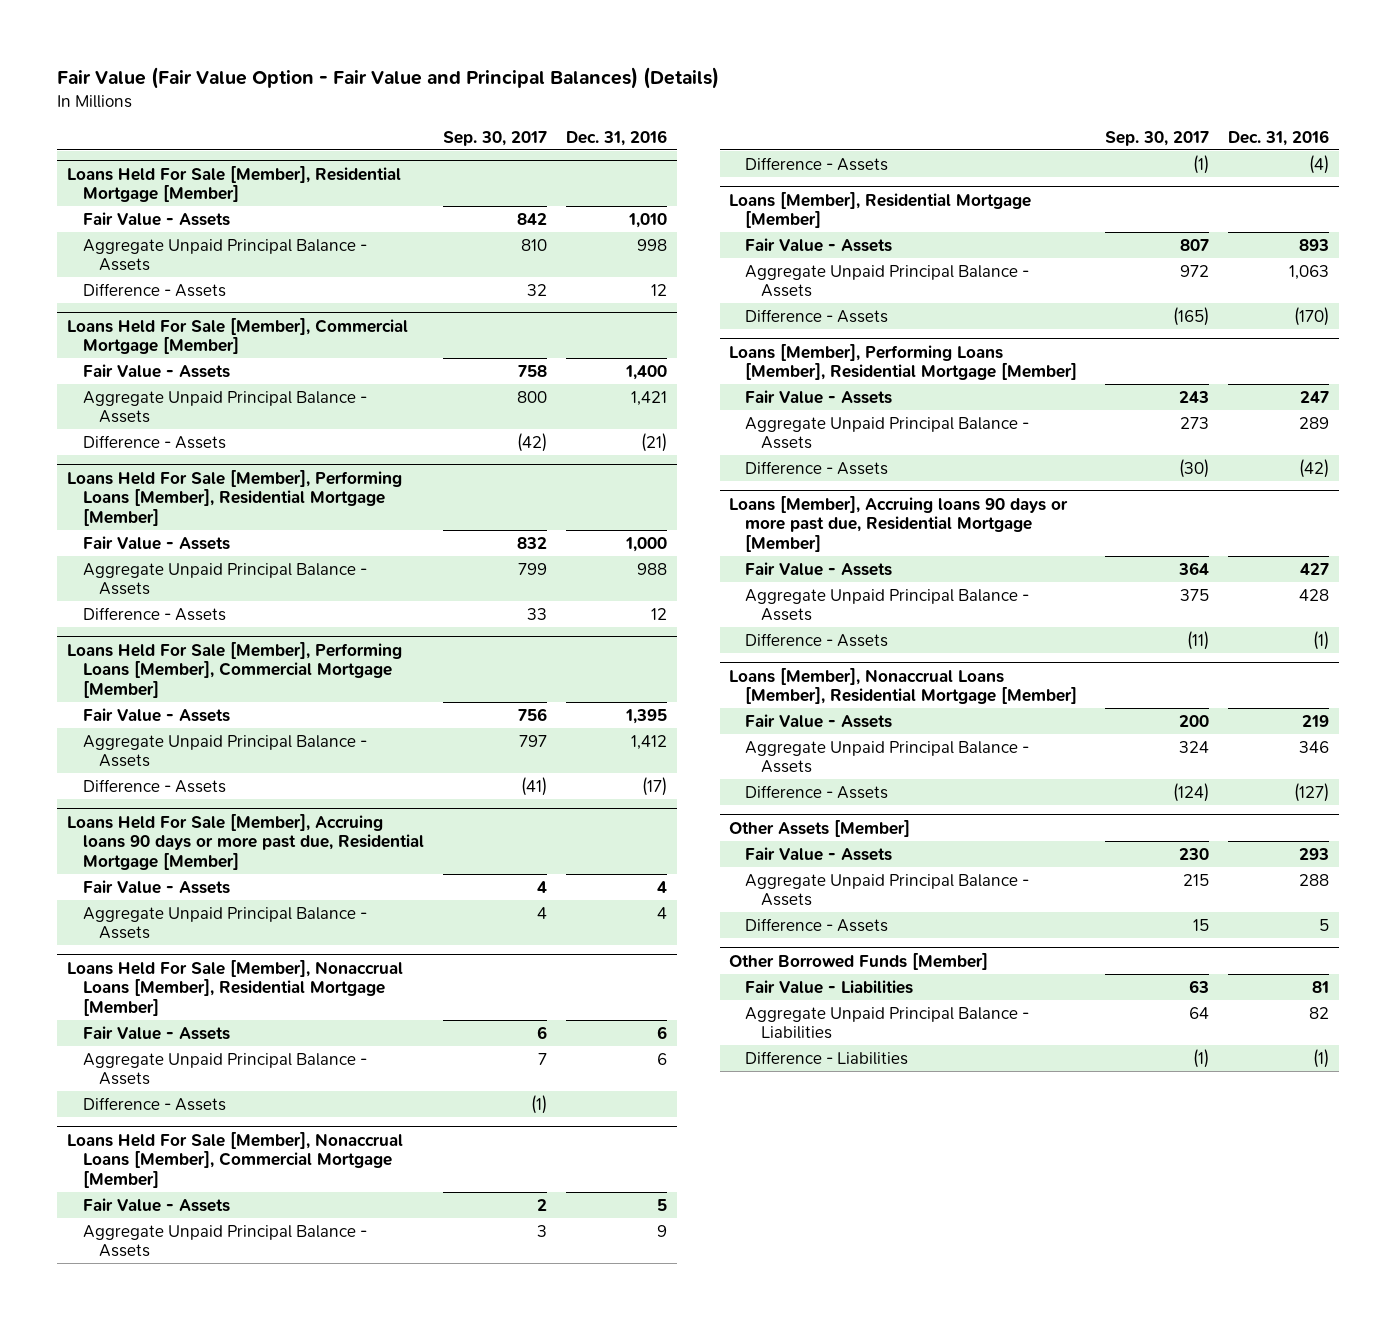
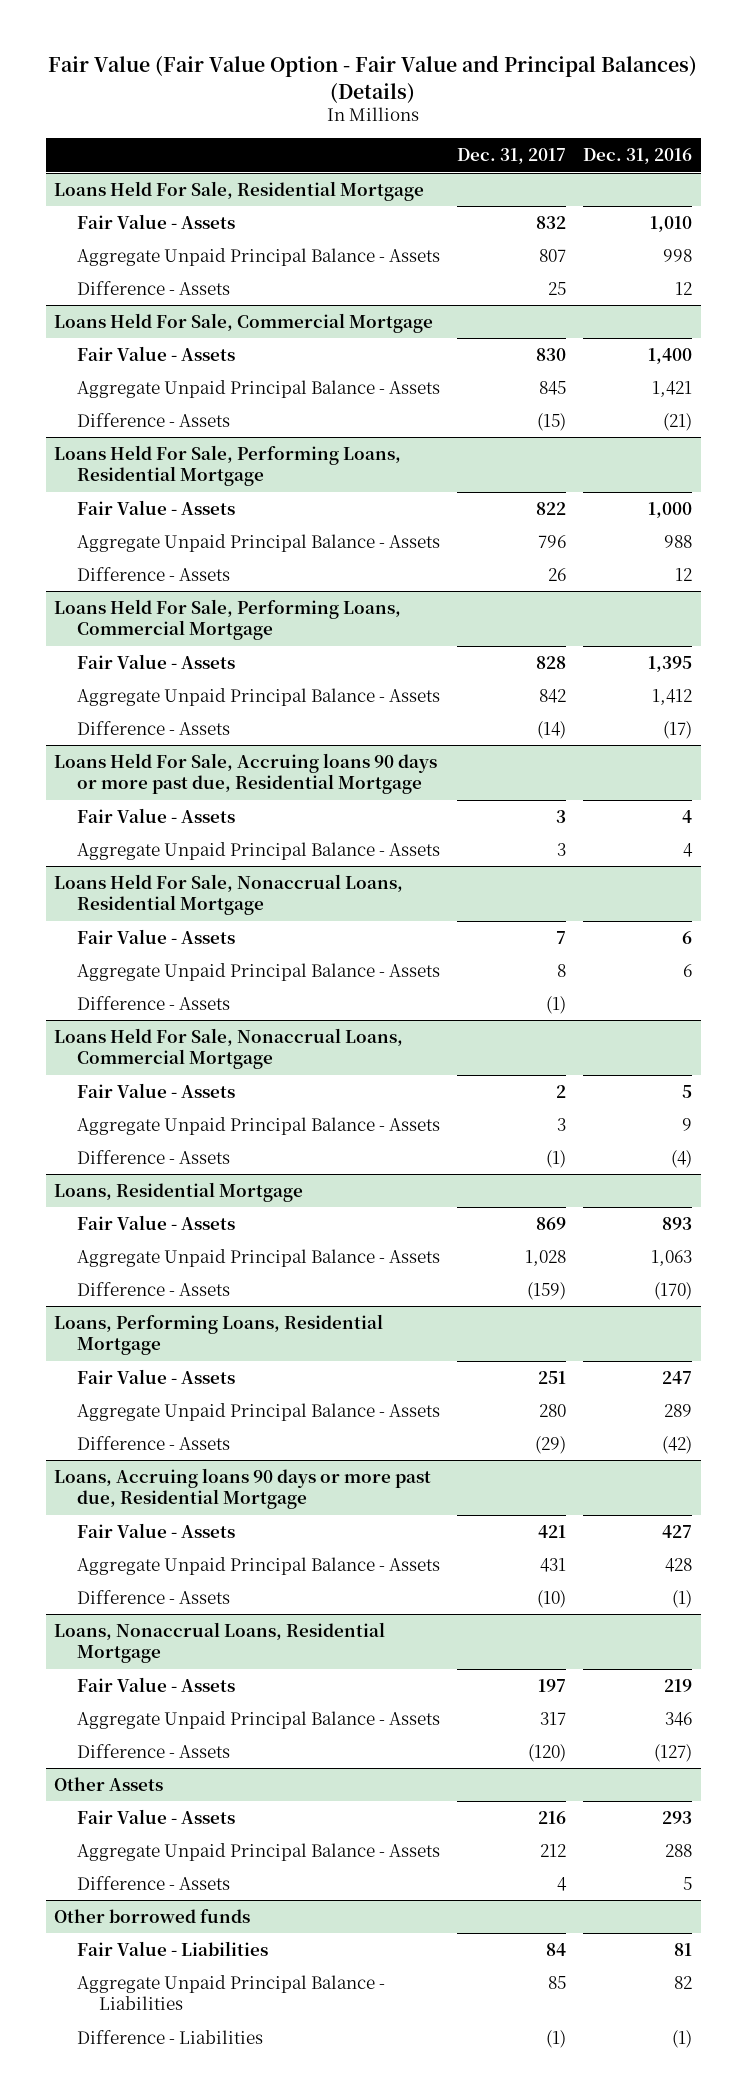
- | Sep. 30, 2017 | Dec. 31, 2016
+ | Dec. 31, 2017 | Dec. 31, 2016
- Loans Held For Sale [Member], Residential Mortgage [Member]
+ Loans Held For Sale, Residential Mortgage
- Loans Held For Sale [Member], Commercial Mortgage [Member]
+ Loans Held For Sale, Commercial Mortgage
- Loans Held For Sale [Member], Performing Loans [Member], Residential Mortgage [Member]
+ Loans Held For Sale, Performing Loans, Residential Mortgage
- Loans Held For Sale [Member], Performing Loans [Member], Commercial Mortgage [Member]
+ Loans Held For Sale, Performing Loans, Commercial Mortgage
- Loans Held For Sale [Member], Accruing loans 90 days or more past due, Residential Mortgage [Member]
+ Loans Held For Sale, Accruing loans 90 days or more past due, Residential Mortgage
- Loans Held For Sale [Member], Nonaccrual Loans [Member], Residential Mortgage [Member]
+ Loans Held For Sale, Nonaccrual Loans, Residential Mortgage
- Loans Held For Sale [Member], Nonaccrual Loans [Member], Commercial Mortgage [Member]
+ Loans Held For Sale, Nonaccrual Loans, Commercial Mortgage
- Loans [Member], Residential Mortgage [Member]
+ Loans, Residential Mortgage
- Loans [Member], Performing Loans [Member], Residential Mortgage [Member]
+ Loans, Performing Loans, Residential Mortgage
- Loans [Member], Accruing loans 90 days or more past due, Residential Mortgage [Member]
+ Loans, Accruing loans 90 days or more past due, Residential Mortgage
- Loans [Member], Nonaccrual Loans [Member], Residential Mortgage [Member]
+ Loans, Nonaccrual Loans, Residential Mortgage
- Other Assets [Member]
+ Other Assets
- Other Borrowed Funds [Member]
+ Other borrowed funds

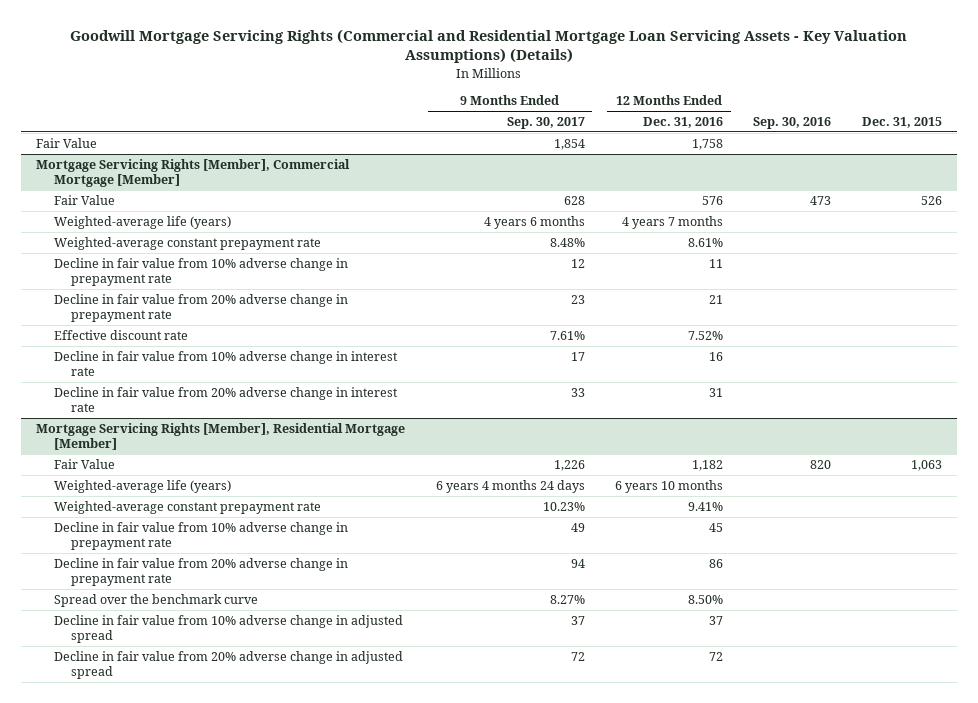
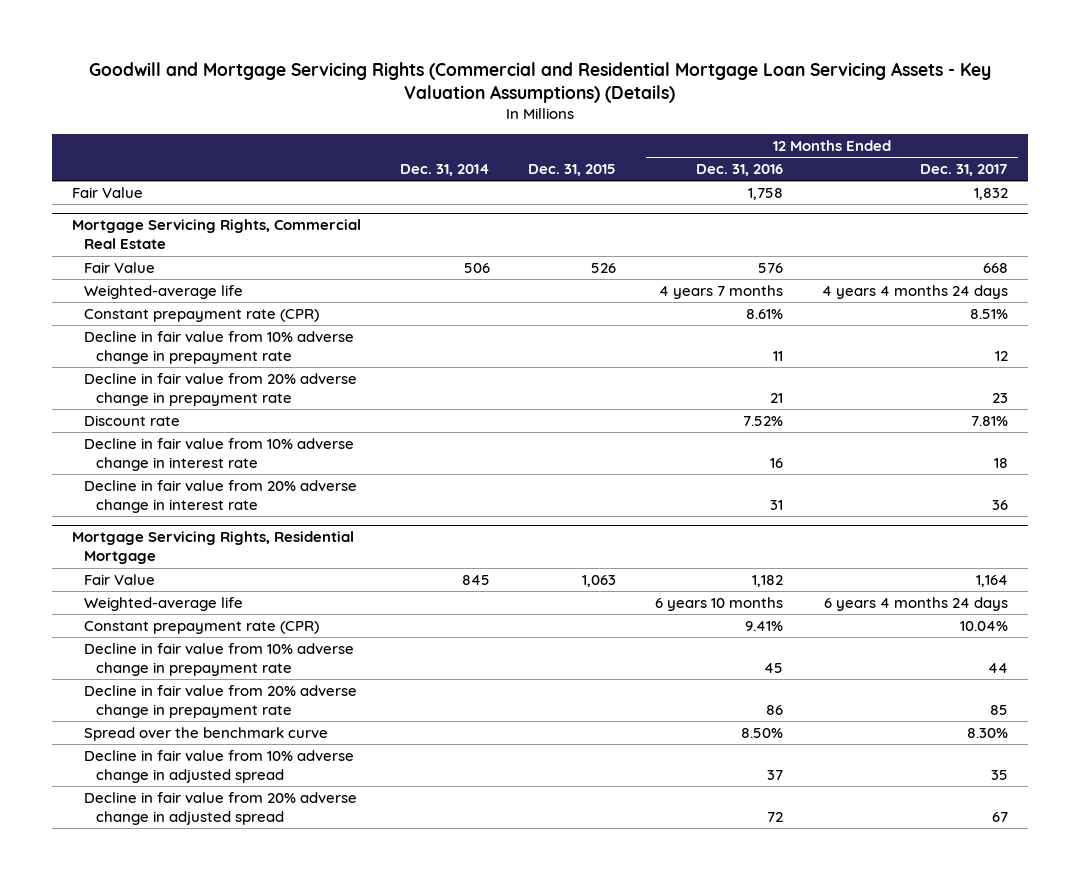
- Goodwill Mortgage Servicing Rights (Commercial and Residential Mortgage Loan Servicing Assets - Key Valuation Assumptions) (Details)
+ Goodwill and Mortgage Servicing Rights (Commercial and Residential Mortgage Loan Servicing Assets - Key Valuation Assumptions) (Details)
- | 9 Months Ended Sep. 30, 2017 | 12 Months Ended Dec. 31, 2016 | Sep. 30, 2016 | Dec. 31, 2015
+ | Dec. 31, 2014 | Dec. 31, 2015 | 12 Months Ended Dec. 31, 2016 | 12 Months Ended Dec. 31, 2017
- Mortgage Servicing Rights [Member], Commercial Mortgage [Member]
+ Mortgage Servicing Rights, Commercial Real Estate
- Weighted-average life (years) | 4 years 6 months | 4 years 7 months | |
- Weighted-average constant prepayment rate | 8.48% | 8.61% | |
+ Weighted-average life | | | 4 years 7 months | 4 years 4 months 24 days
+ Constant prepayment rate (CPR) | | | 8.61% | 8.51%
- Effective discount rate | 7.61% | 7.52% | |
+ Discount rate | | | 7.52% | 7.81%
- Mortgage Servicing Rights [Member], Residential Mortgage [Member]
+ Mortgage Servicing Rights, Residential Mortgage
- Weighted-average life (years) | 6 years 4 months 24 days | 6 years 10 months | |
- Weighted-average constant prepayment rate | 10.23% | 9.41% | |
+ Weighted-average life | | | 6 years 10 months | 6 years 4 months 24 days
+ Constant prepayment rate (CPR) | | | 9.41% | 10.04%

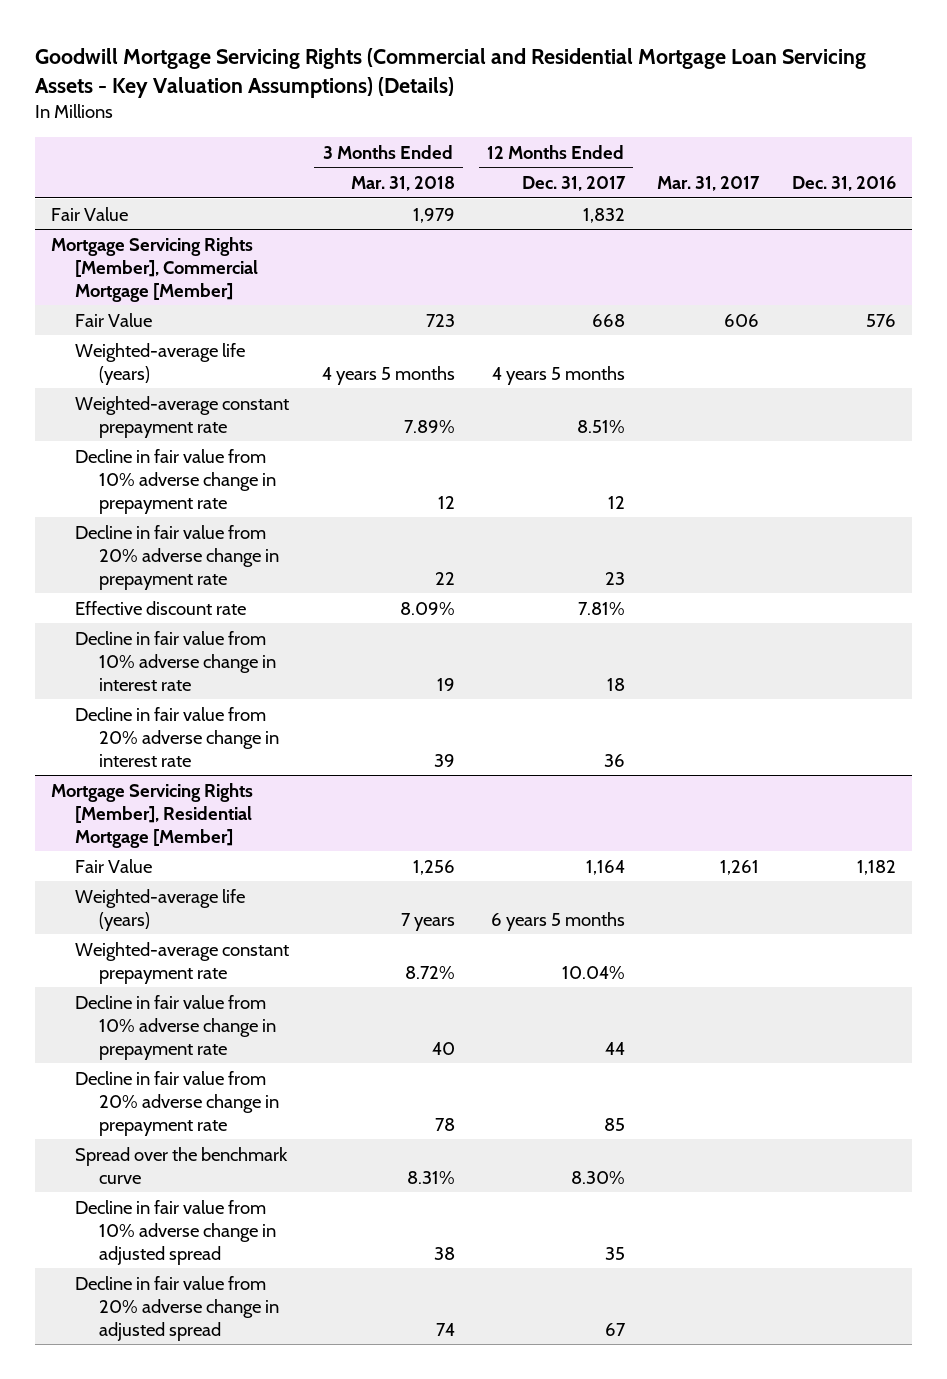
- Goodwill and Mortgage Servicing Rights (Commercial and Residential Mortgage Loan Servicing Assets - Key Valuation Assumptions) (Details)
+ Goodwill Mortgage Servicing Rights (Commercial and Residential Mortgage Loan Servicing Assets - Key Valuation Assumptions) (Details)
- | Dec. 31, 2014 | Dec. 31, 2015 | 12 Months Ended Dec. 31, 2016 | 12 Months Ended Dec. 31, 2017
+ | 3 Months Ended Mar. 31, 2018 | 12 Months Ended Dec. 31, 2017 | Mar. 31, 2017 | Dec. 31, 2016
- Mortgage Servicing Rights, Commercial Real Estate
+ Mortgage Servicing Rights [Member], Commercial Mortgage [Member]
- Weighted-average life | | | 4 years 7 months | 4 years 4 months 24 days
- Constant prepayment rate (CPR) | | | 8.61% | 8.51%
+ Weighted-average life (years) | 4 years 5 months | 4 years 5 months | |
+ Weighted-average constant prepayment rate | 7.89% | 8.51% | |
- Discount rate | | | 7.52% | 7.81%
+ Effective discount rate | 8.09% | 7.81% | |
- Mortgage Servicing Rights, Residential Mortgage
+ Mortgage Servicing Rights [Member], Residential Mortgage [Member]
- Weighted-average life | | | 6 years 10 months | 6 years 4 months 24 days
- Constant prepayment rate (CPR) | | | 9.41% | 10.04%
+ Weighted-average life (years) | 7 years | 6 years 5 months | |
+ Weighted-average constant prepayment rate | 8.72% | 10.04% | |

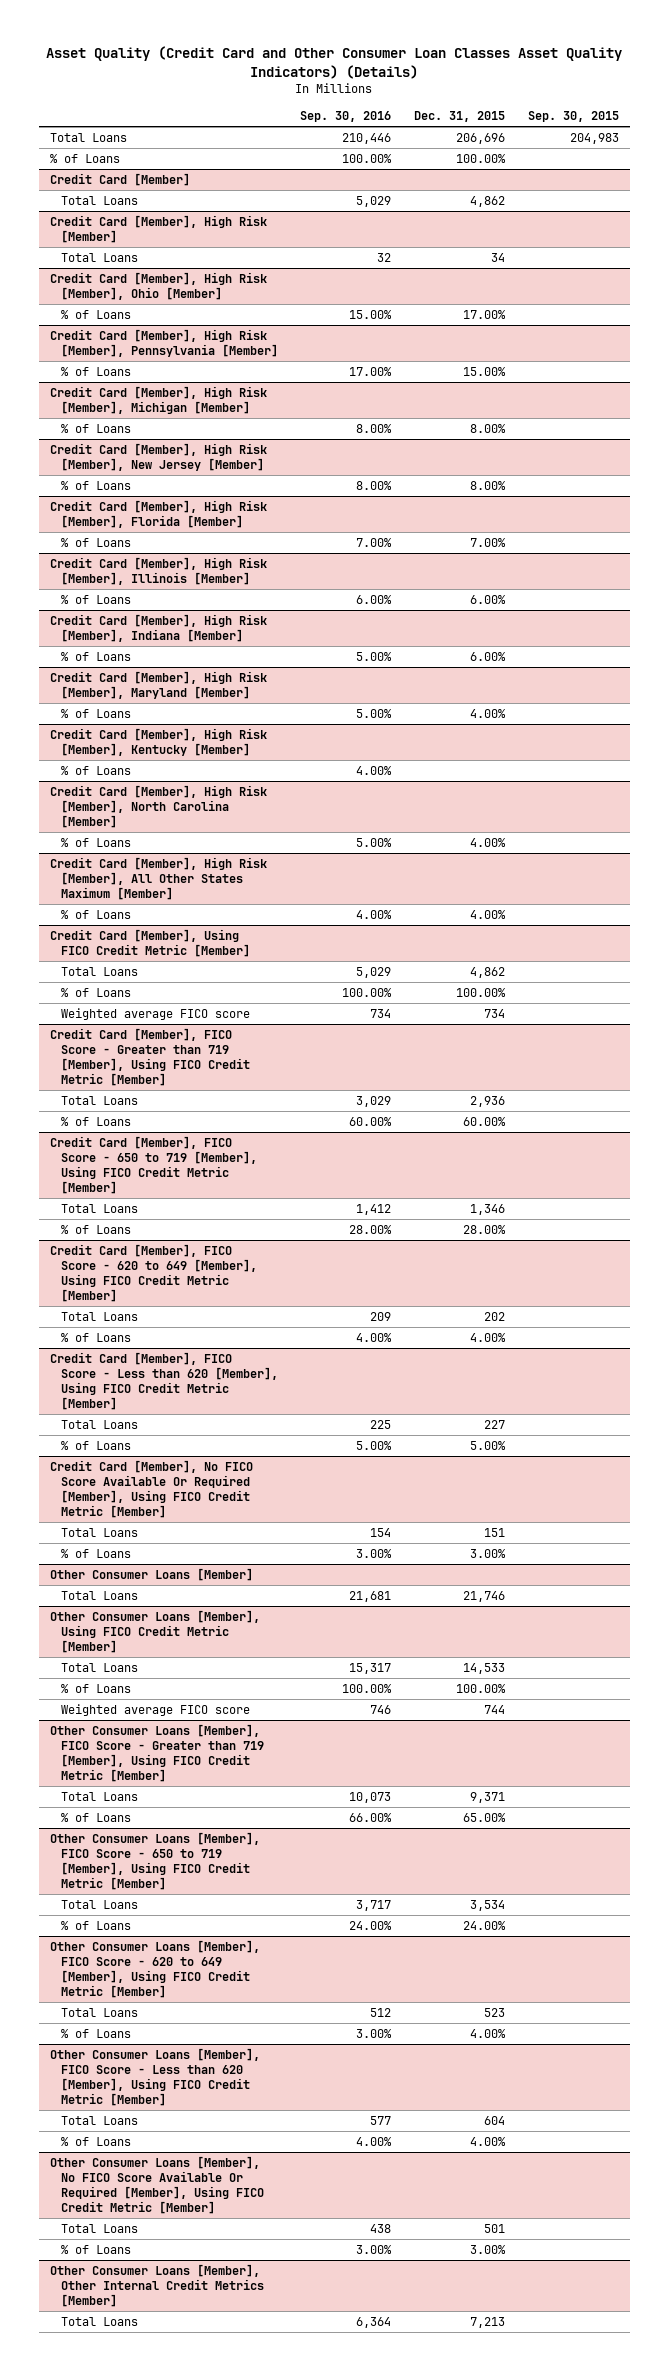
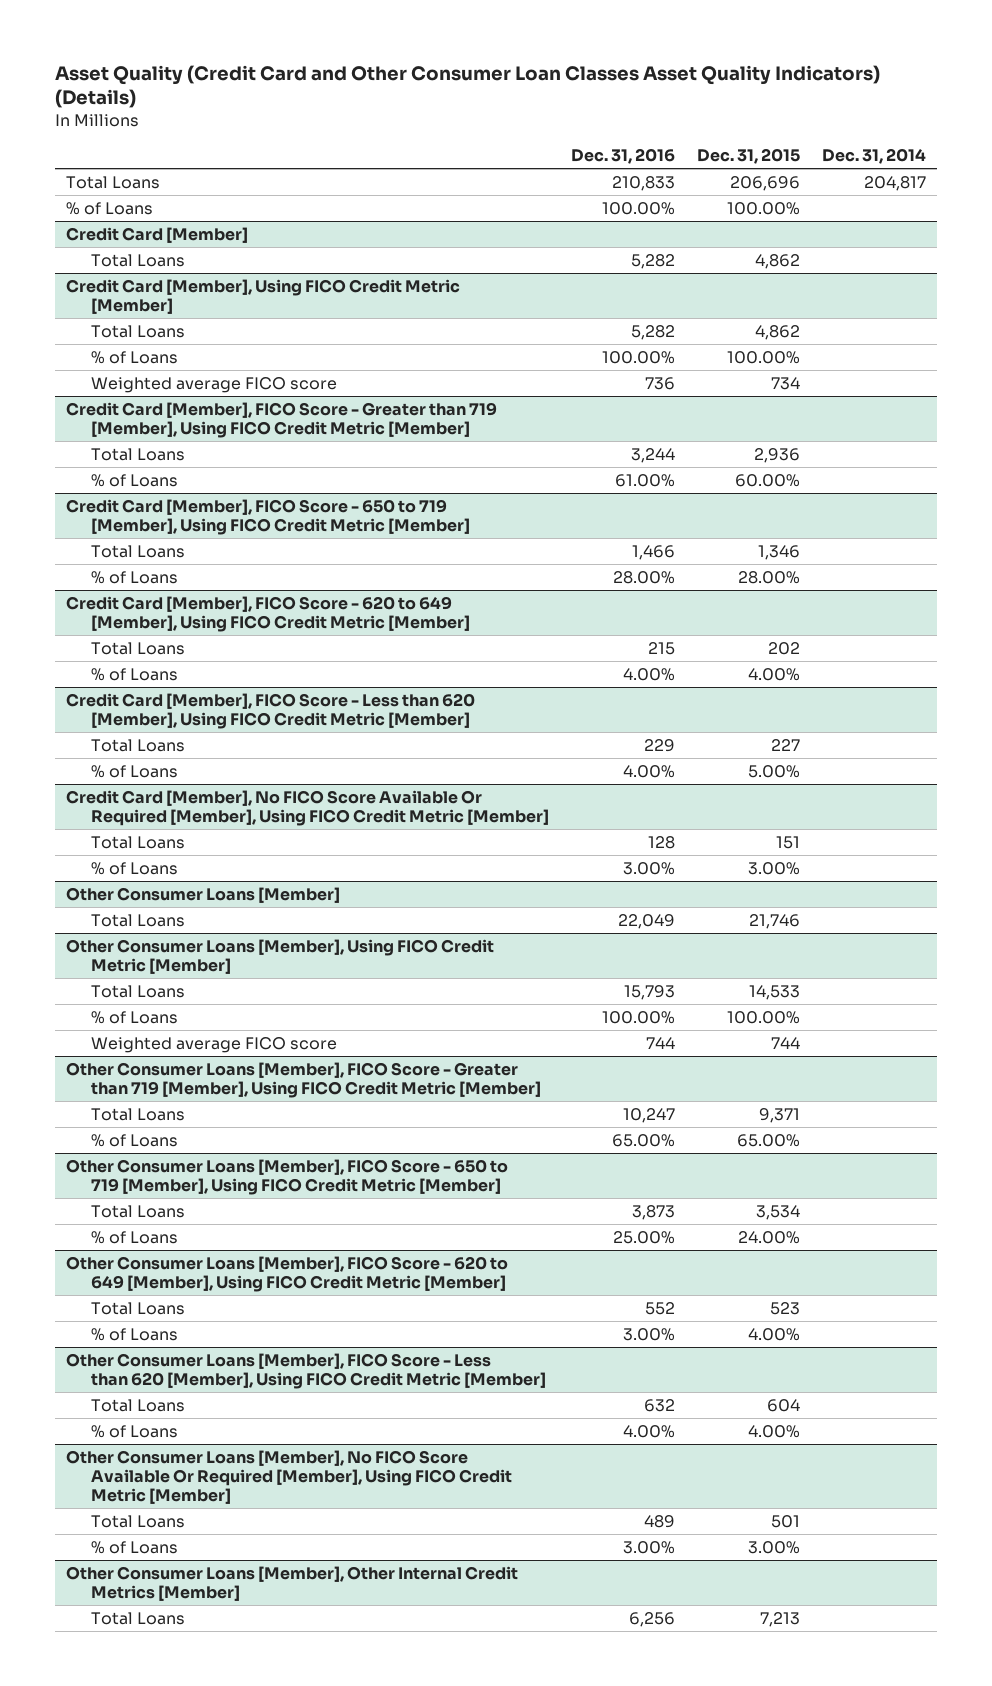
- | Sep. 30, 2016 | Dec. 31, 2015 | Sep. 30, 2015
+ | Dec. 31, 2016 | Dec. 31, 2015 | Dec. 31, 2014
- Credit Card [Member], High Risk [Member]
- Total Loans | 32 | 34 |
- Credit Card [Member], High Risk [Member], Ohio [Member]
- % of Loans | 15.00% | 17.00% |
- Credit Card [Member], High Risk [Member], Pennsylvania [Member]
- % of Loans | 17.00% | 15.00% |
- Credit Card [Member], High Risk [Member], Michigan [Member]
- % of Loans | 8.00% | 8.00% |
- Credit Card [Member], High Risk [Member], New Jersey [Member]
- % of Loans | 8.00% | 8.00% |
- Credit Card [Member], High Risk [Member], Florida [Member]
- % of Loans | 7.00% | 7.00% |
- Credit Card [Member], High Risk [Member], Illinois [Member]
- % of Loans | 6.00% | 6.00% |
- Credit Card [Member], High Risk [Member], Indiana [Member]
- % of Loans | 5.00% | 6.00% |
- Credit Card [Member], High Risk [Member], Maryland [Member]
- % of Loans | 5.00% | 4.00% |
- Credit Card [Member], High Risk [Member], Kentucky [Member]
- % of Loans | 4.00% | |
- Credit Card [Member], High Risk [Member], North Carolina [Member]
- % of Loans | 5.00% | 4.00% |
- Credit Card [Member], High Risk [Member], All Other States Maximum [Member]
- % of Loans | 4.00% | 4.00% |

